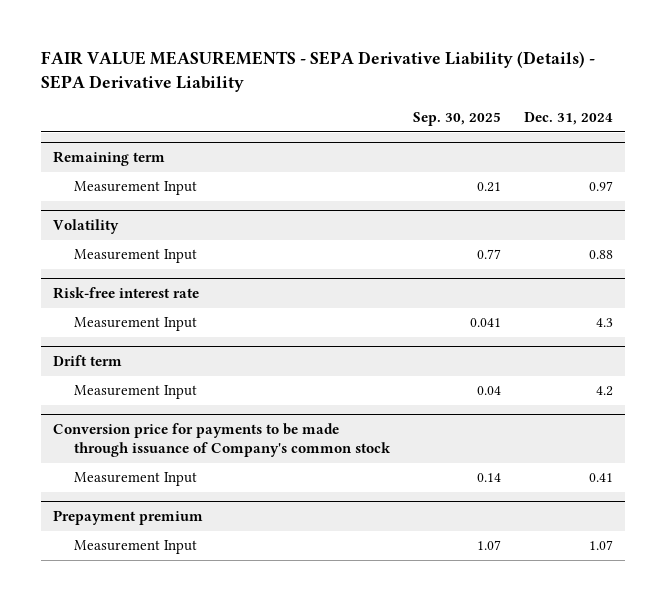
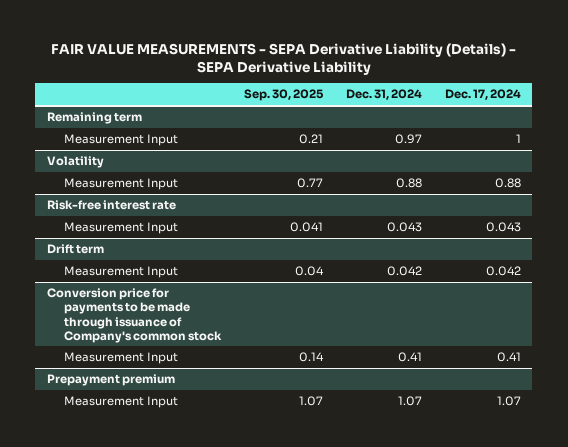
- | Sep. 30, 2025 | Dec. 31, 2024
+ | Sep. 30, 2025 | Dec. 31, 2024 | Dec. 17, 2024
@ Risk-free interest rate
- Measurement Input | 0.041 | 4.3
+ Measurement Input | 0.041 | 0.043 | 0.043
@ Drift term
- Measurement Input | 0.04 | 4.2
+ Measurement Input | 0.04 | 0.042 | 0.042

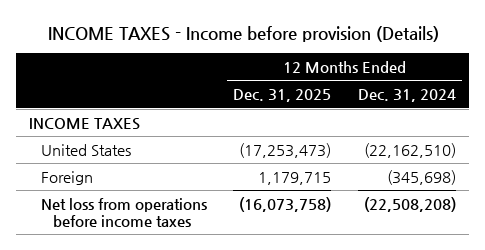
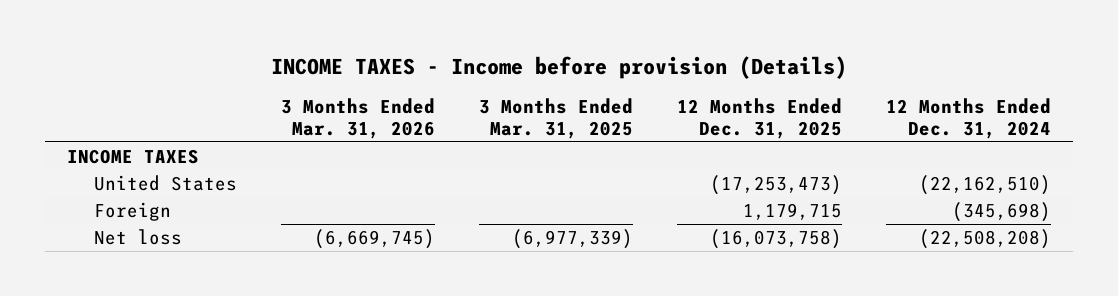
- | 12 Months Ended Dec. 31, 2025 | 12 Months Ended Dec. 31, 2024
+ | 3 Months Ended Mar. 31, 2026 | 3 Months Ended Mar. 31, 2025 | 12 Months Ended Dec. 31, 2025 | 12 Months Ended Dec. 31, 2024
- Net loss from operations before income taxes | (16,073,758) | (22,508,208)
+ Net loss | (6,669,745) | (6,977,339) | (16,073,758) | (22,508,208)

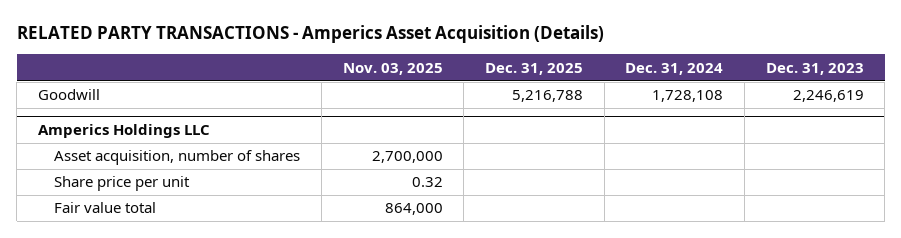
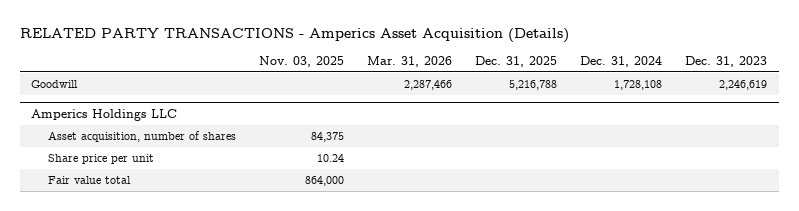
- | Nov. 03, 2025 | Dec. 31, 2025 | Dec. 31, 2024 | Dec. 31, 2023
+ | Nov. 03, 2025 | Mar. 31, 2026 | Dec. 31, 2025 | Dec. 31, 2024 | Dec. 31, 2023
@ Amperics Holdings LLC
- Asset acquisition, number of shares | 2,700,000 | | |
- Share price per unit | 0.32 | | |
+ Asset acquisition, number of shares | 84,375 | | | |
+ Share price per unit | 10.24 | | | |

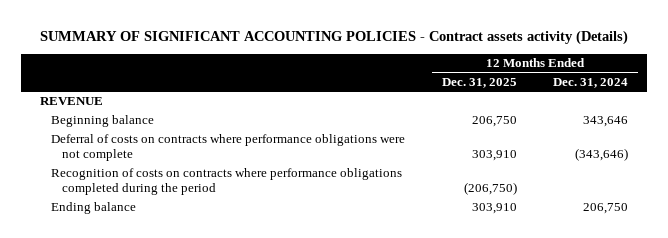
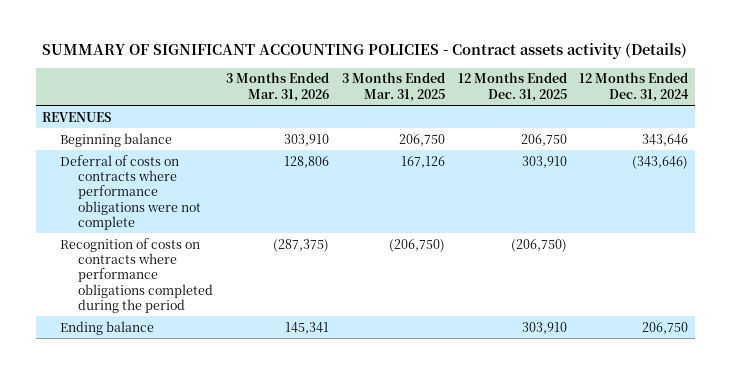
- | 12 Months Ended Dec. 31, 2025 | 12 Months Ended Dec. 31, 2024
+ | 3 Months Ended Mar. 31, 2026 | 3 Months Ended Mar. 31, 2025 | 12 Months Ended Dec. 31, 2025 | 12 Months Ended Dec. 31, 2024
- REVENUE
+ REVENUES

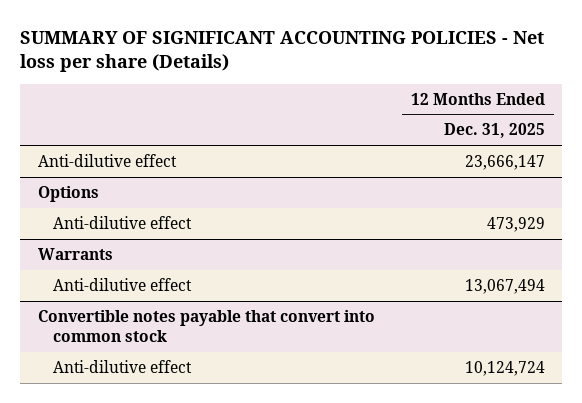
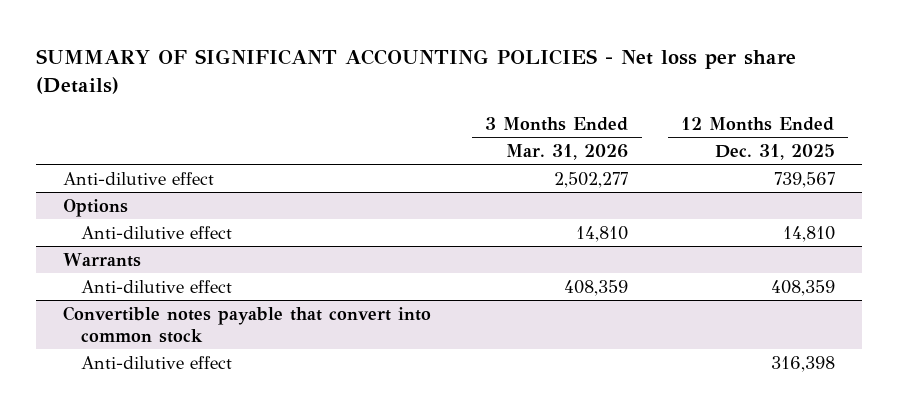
- | 12 Months Ended Dec. 31, 2025
+ | 3 Months Ended Mar. 31, 2026 | 12 Months Ended Dec. 31, 2025
- Anti-dilutive effect | 23,666,147
+ Anti-dilutive effect | 2,502,277 | 739,567
@ Options
- Anti-dilutive effect | 473,929
+ Anti-dilutive effect | 14,810 | 14,810
@ Warrants
- Anti-dilutive effect | 13,067,494
+ Anti-dilutive effect | 408,359 | 408,359
@ Convertible notes payable that convert into common stock
- Anti-dilutive effect | 10,124,724
+ Anti-dilutive effect | | 316,398

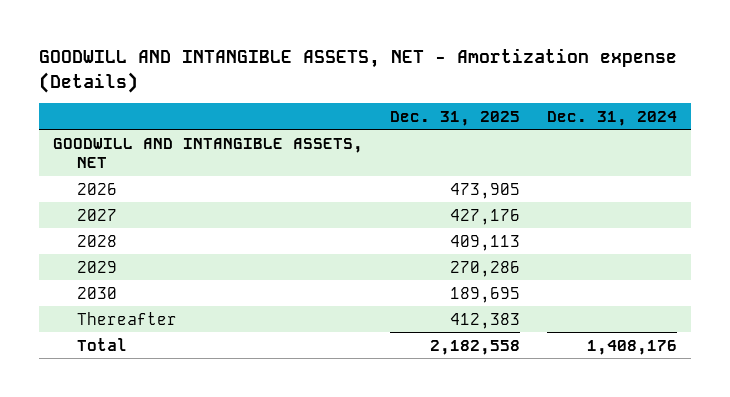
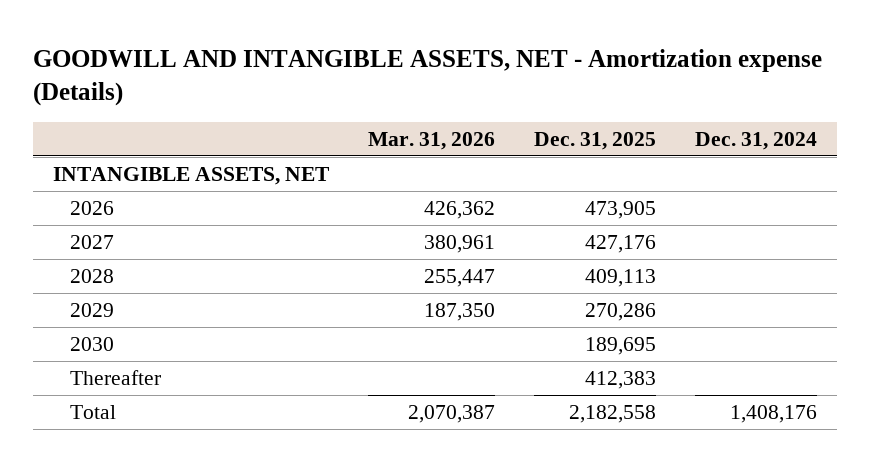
- | Dec. 31, 2025 | Dec. 31, 2024
+ | Mar. 31, 2026 | Dec. 31, 2025 | Dec. 31, 2024
- GOODWILL AND INTANGIBLE ASSETS, NET
+ INTANGIBLE ASSETS, NET

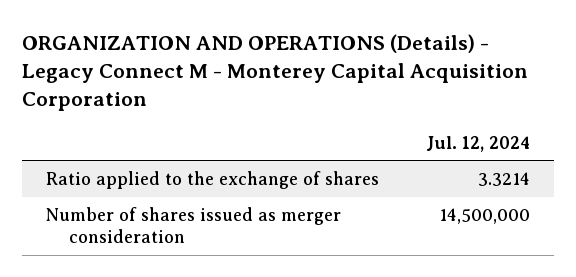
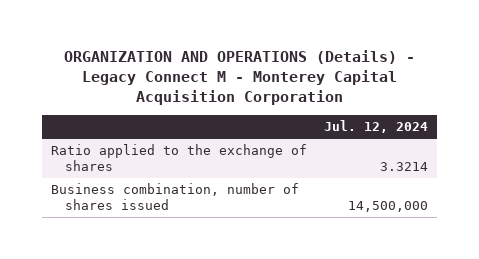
- Number of shares issued as merger consideration | 14,500,000
+ Business combination, number of shares issued | 14,500,000

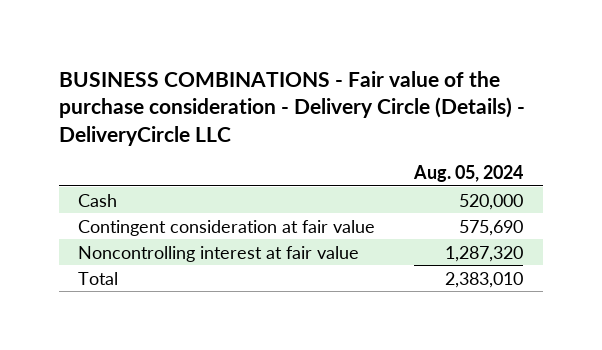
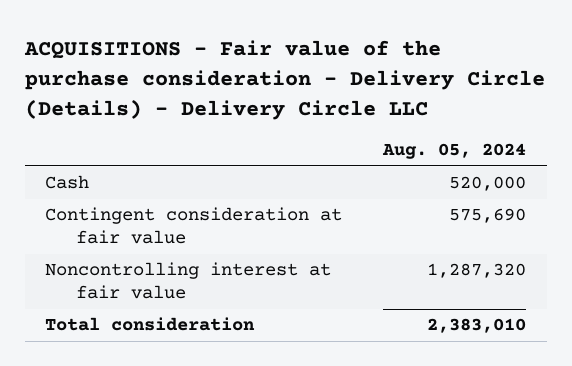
- BUSINESS COMBINATIONS - Fair value of the purchase consideration - Delivery Circle (Details) - DeliveryCircle LLC
+ ACQUISITIONS - Fair value of the purchase consideration - Delivery Circle (Details) - Delivery Circle LLC
- Total | 2,383,010
+ Total consideration | 2,383,010

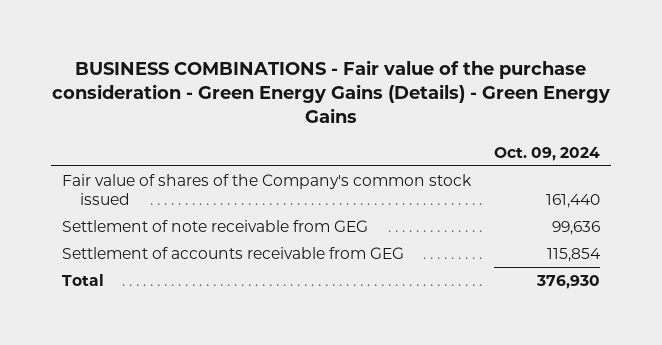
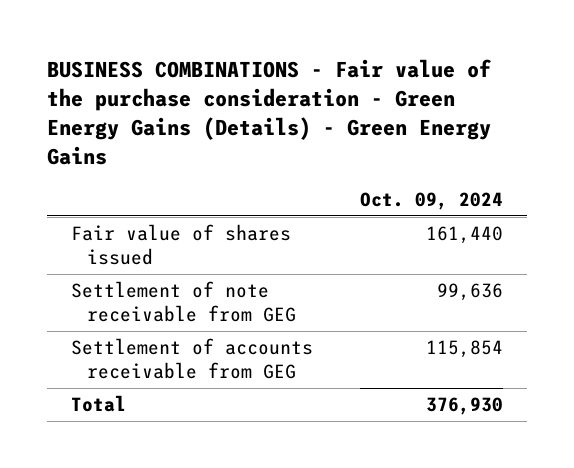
- Fair value of shares of the Company's common stock issued | 161,440
+ Fair value of shares issued | 161,440

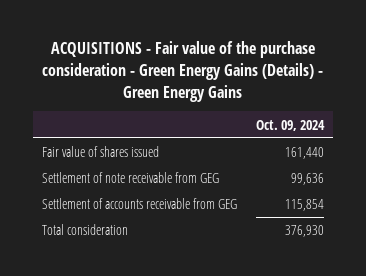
- BUSINESS COMBINATIONS - Fair value of the purchase consideration - Green Energy Gains (Details) - Green Energy Gains
+ ACQUISITIONS - Fair value of the purchase consideration - Green Energy Gains (Details) - Green Energy Gains
- Total | 376,930
+ Total consideration | 376,930

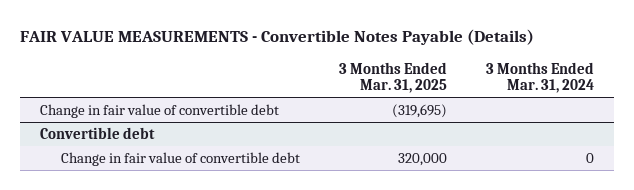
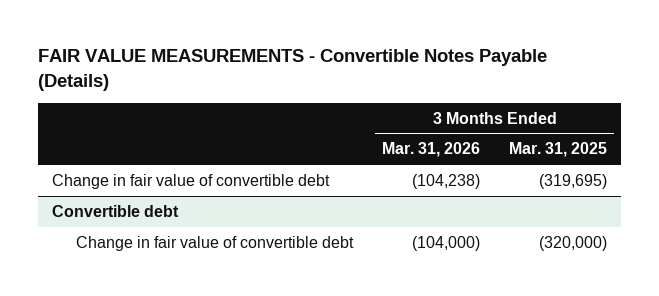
- | 3 Months Ended Mar. 31, 2025 | 3 Months Ended Mar. 31, 2024
+ | 3 Months Ended Mar. 31, 2026 | 3 Months Ended Mar. 31, 2025
@ Convertible debt
- Change in fair value of convertible debt | 320,000 | 0
+ Change in fair value of convertible debt | (104,000) | (320,000)

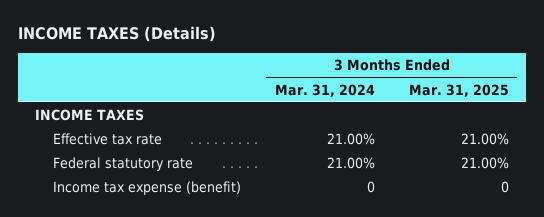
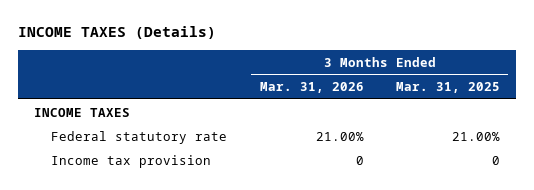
- | 3 Months Ended Mar. 31, 2024 | 3 Months Ended Mar. 31, 2025
+ | 3 Months Ended Mar. 31, 2026 | 3 Months Ended Mar. 31, 2025
- Effective tax rate | 21.00% | 21.00%
- Income tax expense (benefit) | 0 | 0
+ Income tax provision | 0 | 0

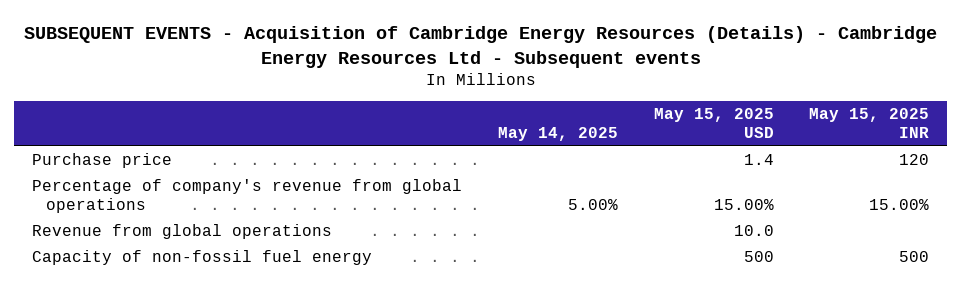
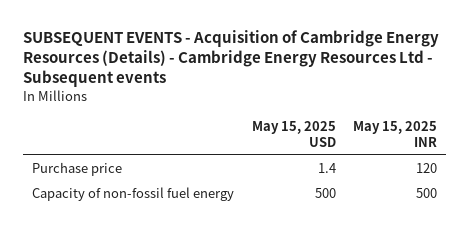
- | May 14, 2025 | May 15, 2025 USD | May 15, 2025 INR
+ | May 15, 2025 USD | May 15, 2025 INR
- Percentage of company's revenue from global operations | 5.00% | 15.00% | 15.00%
- Revenue from global operations | | 10.0 |

